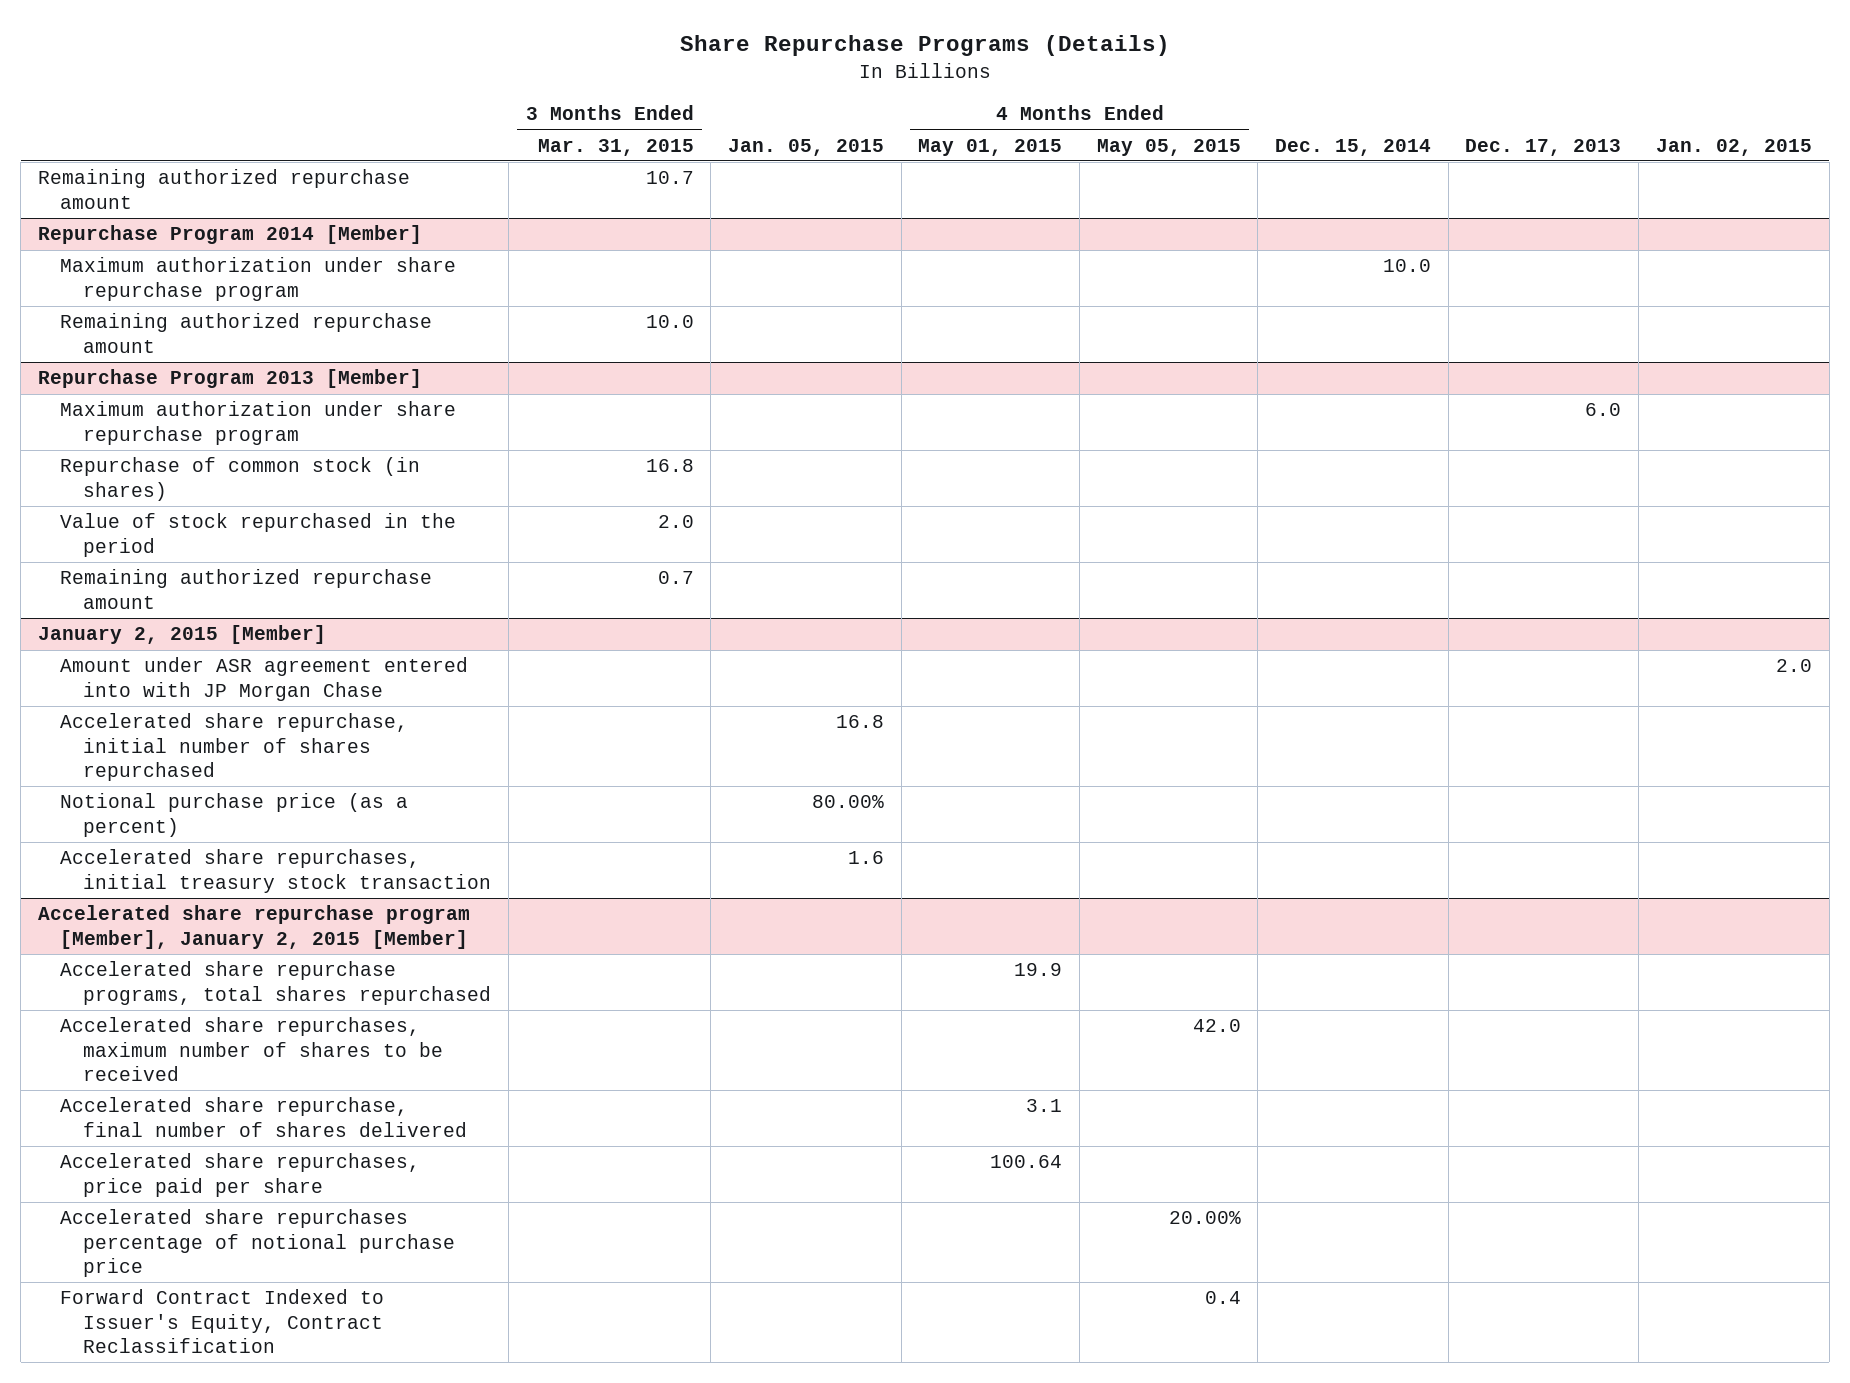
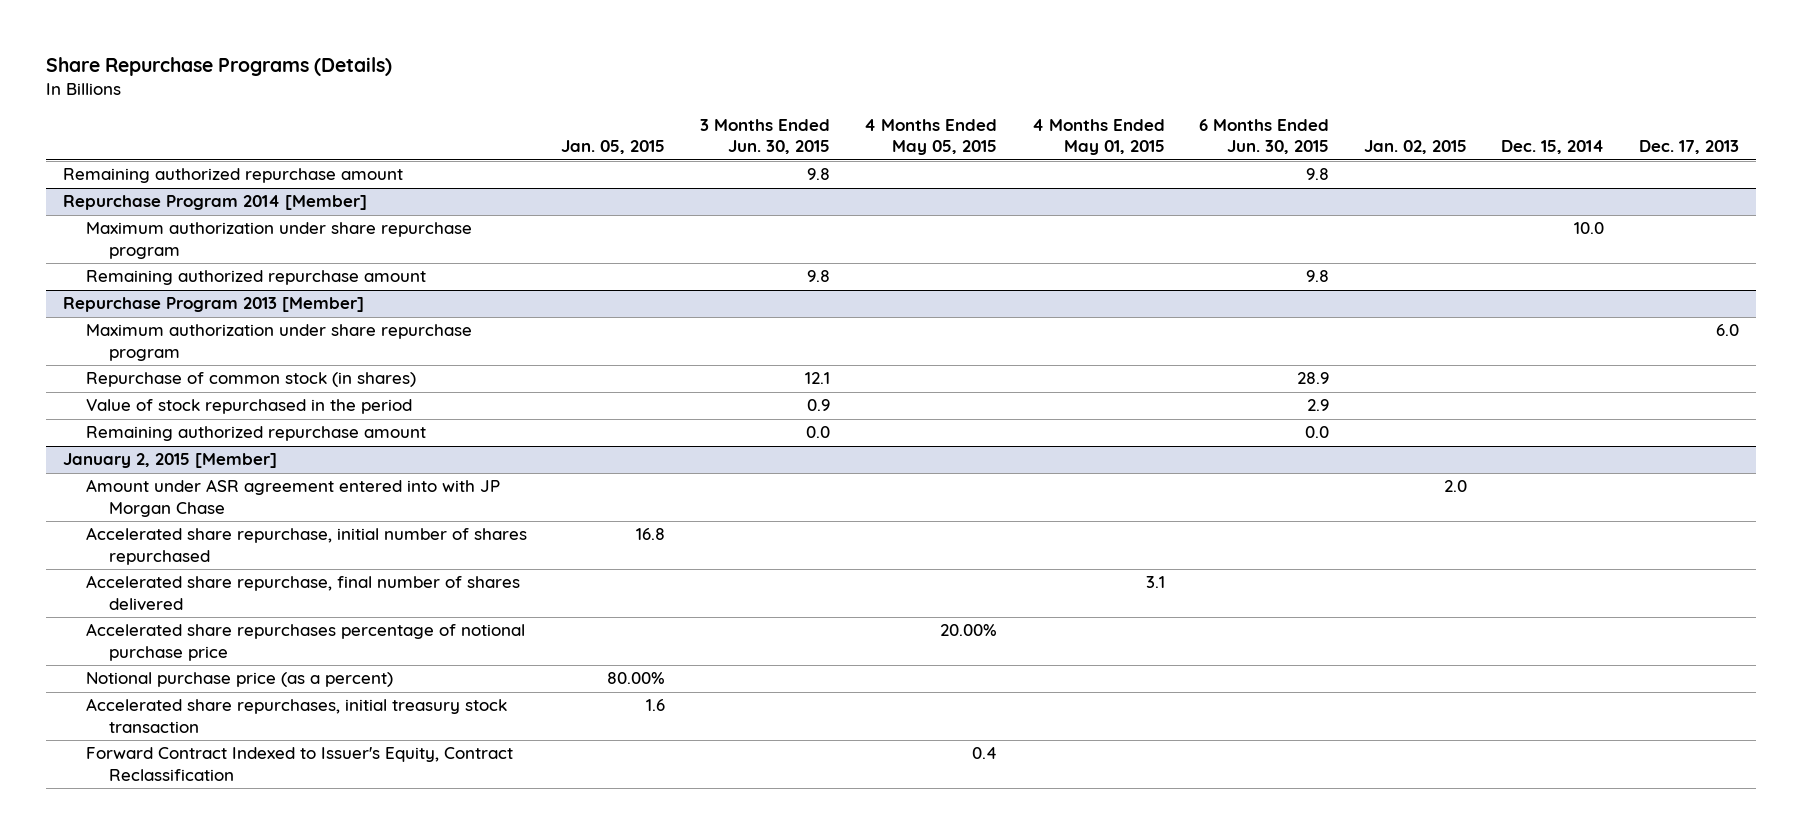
- | 3 Months Ended Mar. 31, 2015 | Jan. 05, 2015 | 4 Months Ended May 01, 2015 | 4 Months Ended May 05, 2015 | Dec. 15, 2014 | Dec. 17, 2013 | Jan. 02, 2015
+ | Jan. 05, 2015 | 3 Months Ended Jun. 30, 2015 | 4 Months Ended May 05, 2015 | 4 Months Ended May 01, 2015 | 6 Months Ended Jun. 30, 2015 | Jan. 02, 2015 | Dec. 15, 2014 | Dec. 17, 2013
@ January 2, 2015 [Member]
+ Accelerated share repurchase, final number of shares delivered | | | | 3.1 | | | |
+ Accelerated share repurchases percentage of notional purchase price | | | 20.00% | | | | |
- Accelerated share repurchase program [Member], January 2, 2015 [Member]
- Accelerated share repurchase programs, total shares repurchased | | | 19.9 | | | |
- Accelerated share repurchases, maximum number of shares to be received | | | | 42.0 | | |
- Accelerated share repurchase, final number of shares delivered | | | 3.1 | | | |
- Accelerated share repurchases, price paid per share | | | 100.64 | | | |
- Accelerated share repurchases percentage of notional purchase price | | | | 20.00% | | |
- Forward Contract Indexed to Issuer's Equity, Contract Reclassification | | | | 0.4 | | |
@ January 2, 2015 [Member]
+ Forward Contract Indexed to Issuer's Equity, Contract Reclassification | | | 0.4 | | | | |

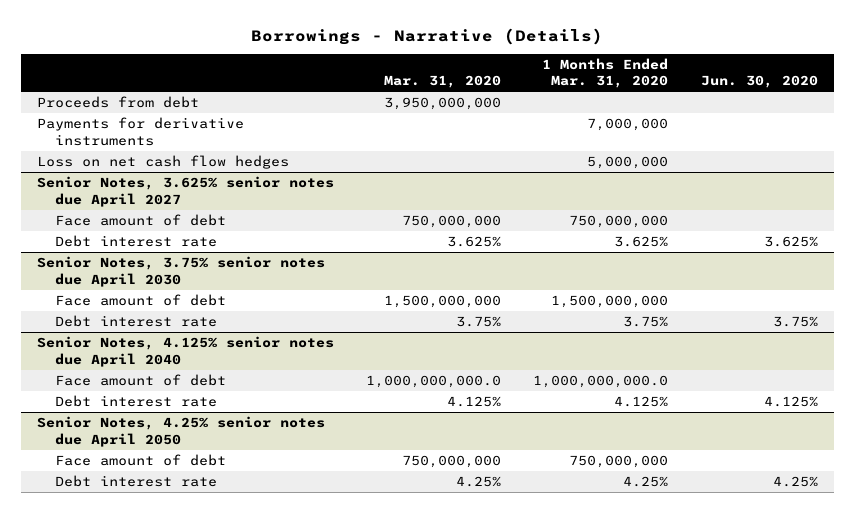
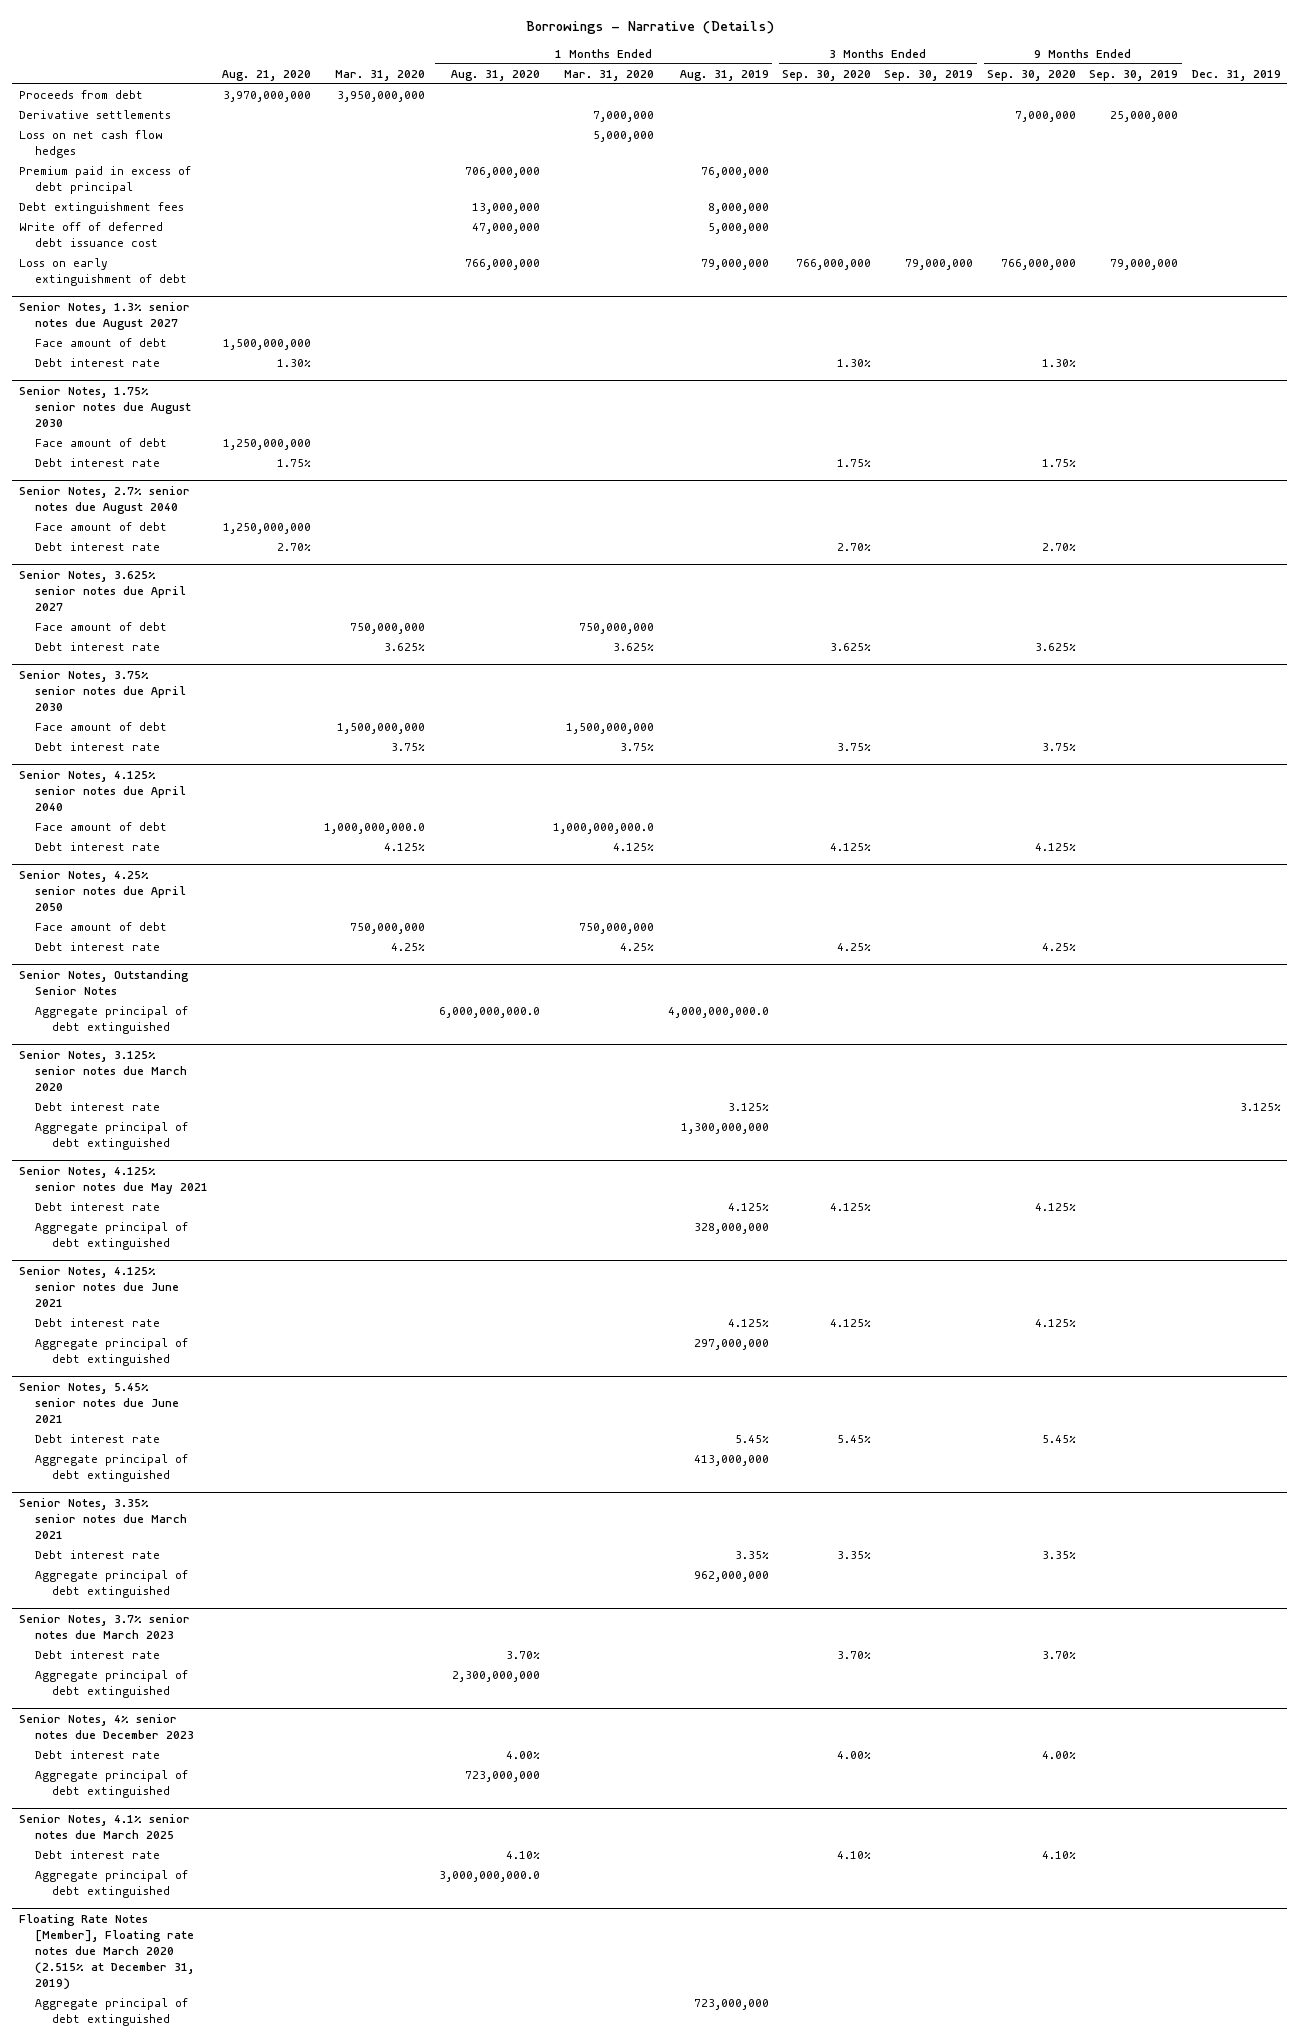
- | Mar. 31, 2020 | 1 Months Ended Mar. 31, 2020 | Jun. 30, 2020
+ | Aug. 21, 2020 | Mar. 31, 2020 | 1 Months Ended Aug. 31, 2020 | 1 Months Ended Mar. 31, 2020 | 1 Months Ended Aug. 31, 2019 | 3 Months Ended Sep. 30, 2020 | 3 Months Ended Sep. 30, 2019 | 9 Months Ended Sep. 30, 2020 | 9 Months Ended Sep. 30, 2019 | Dec. 31, 2019
- Payments for derivative instruments | | 7,000,000 |
+ Derivative settlements | | | | 7,000,000 | | | | 7,000,000 | 25,000,000 |
+ Premium paid in excess of debt principal | | | 706,000,000 | | 76,000,000 | | | | |
+ Debt extinguishment fees | | | 13,000,000 | | 8,000,000 | | | | |
+ Write off of deferred debt issuance cost | | | 47,000,000 | | 5,000,000 | | | | |
+ Loss on early extinguishment of debt | | | 766,000,000 | | 79,000,000 | 766,000,000 | 79,000,000 | 766,000,000 | 79,000,000 |
+ Senior Notes, 1.3% senior notes due August 2027
+ Face amount of debt | 1,500,000,000 | | | | | | | | |
+ Debt interest rate | 1.30% | | | | | 1.30% | | 1.30% | |
+ Senior Notes, 1.75% senior notes due August 2030
+ Face amount of debt | 1,250,000,000 | | | | | | | | |
+ Debt interest rate | 1.75% | | | | | 1.75% | | 1.75% | |
+ Senior Notes, 2.7% senior notes due August 2040
+ Face amount of debt | 1,250,000,000 | | | | | | | | |
+ Debt interest rate | 2.70% | | | | | 2.70% | | 2.70% | |
+ Senior Notes, Outstanding Senior Notes
+ Aggregate principal of debt extinguished | | | 6,000,000,000.0 | | 4,000,000,000.0 | | | | |
+ Senior Notes, 3.125% senior notes due March 2020
+ Debt interest rate | | | | | 3.125% | | | | | 3.125%
+ Aggregate principal of debt extinguished | | | | | 1,300,000,000 | | | | |
+ Senior Notes, 4.125% senior notes due May 2021
+ Debt interest rate | | | | | 4.125% | 4.125% | | 4.125% | |
+ Aggregate principal of debt extinguished | | | | | 328,000,000 | | | | |
+ Senior Notes, 4.125% senior notes due June 2021
+ Debt interest rate | | | | | 4.125% | 4.125% | | 4.125% | |
+ Aggregate principal of debt extinguished | | | | | 297,000,000 | | | | |
+ Senior Notes, 5.45% senior notes due June 2021
+ Debt interest rate | | | | | 5.45% | 5.45% | | 5.45% | |
+ Aggregate principal of debt extinguished | | | | | 413,000,000 | | | | |
+ Senior Notes, 3.35% senior notes due March 2021
+ Debt interest rate | | | | | 3.35% | 3.35% | | 3.35% | |
+ Aggregate principal of debt extinguished | | | | | 962,000,000 | | | | |
+ Senior Notes, 3.7% senior notes due March 2023
+ Debt interest rate | | | 3.70% | | | 3.70% | | 3.70% | |
+ Aggregate principal of debt extinguished | | | 2,300,000,000 | | | | | | |
+ Senior Notes, 4% senior notes due December 2023
+ Debt interest rate | | | 4.00% | | | 4.00% | | 4.00% | |
+ Aggregate principal of debt extinguished | | | 723,000,000 | | | | | | |
+ Senior Notes, 4.1% senior notes due March 2025
+ Debt interest rate | | | 4.10% | | | 4.10% | | 4.10% | |
+ Aggregate principal of debt extinguished | | | 3,000,000,000.0 | | | | | | |
+ Floating Rate Notes [Member], Floating rate notes due March 2020 (2.515% at December 31, 2019)
+ Aggregate principal of debt extinguished | | | | | 723,000,000 | | | | |

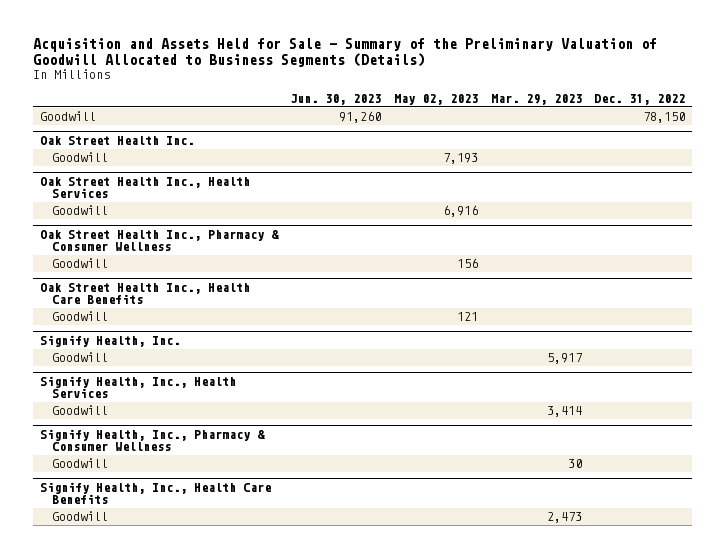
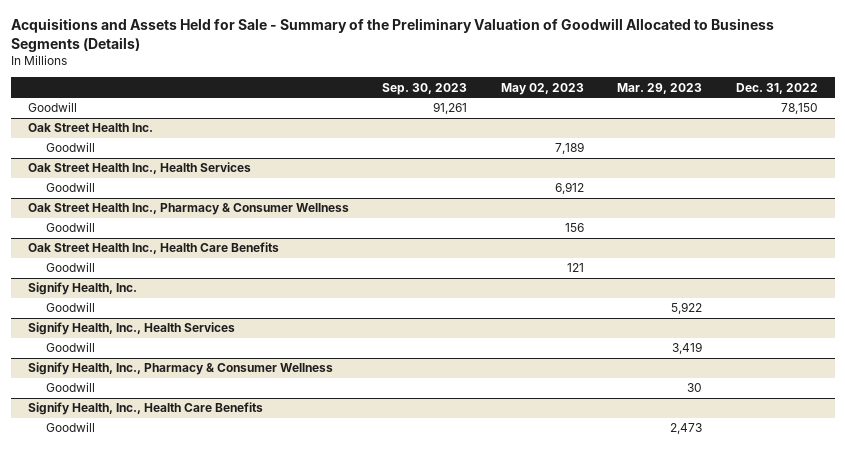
- Acquisition and Assets Held for Sale - Summary of the Preliminary Valuation of Goodwill Allocated to Business Segments (Details)
+ Acquisitions and Assets Held for Sale - Summary of the Preliminary Valuation of Goodwill Allocated to Business Segments (Details)
- | Jun. 30, 2023 | May 02, 2023 | Mar. 29, 2023 | Dec. 31, 2022
+ | Sep. 30, 2023 | May 02, 2023 | Mar. 29, 2023 | Dec. 31, 2022
@ Oak Street Health Inc.
- Goodwill | | 7,193 | |
+ Goodwill | | 7,189 | |
@ Oak Street Health Inc., Health Services
- Goodwill | | 6,916 | |
+ Goodwill | | 6,912 | |
@ Signify Health, Inc.
- Goodwill | | | 5,917 |
+ Goodwill | | | 5,922 |
@ Signify Health, Inc., Health Services
- Goodwill | | | 3,414 |
+ Goodwill | | | 3,419 |

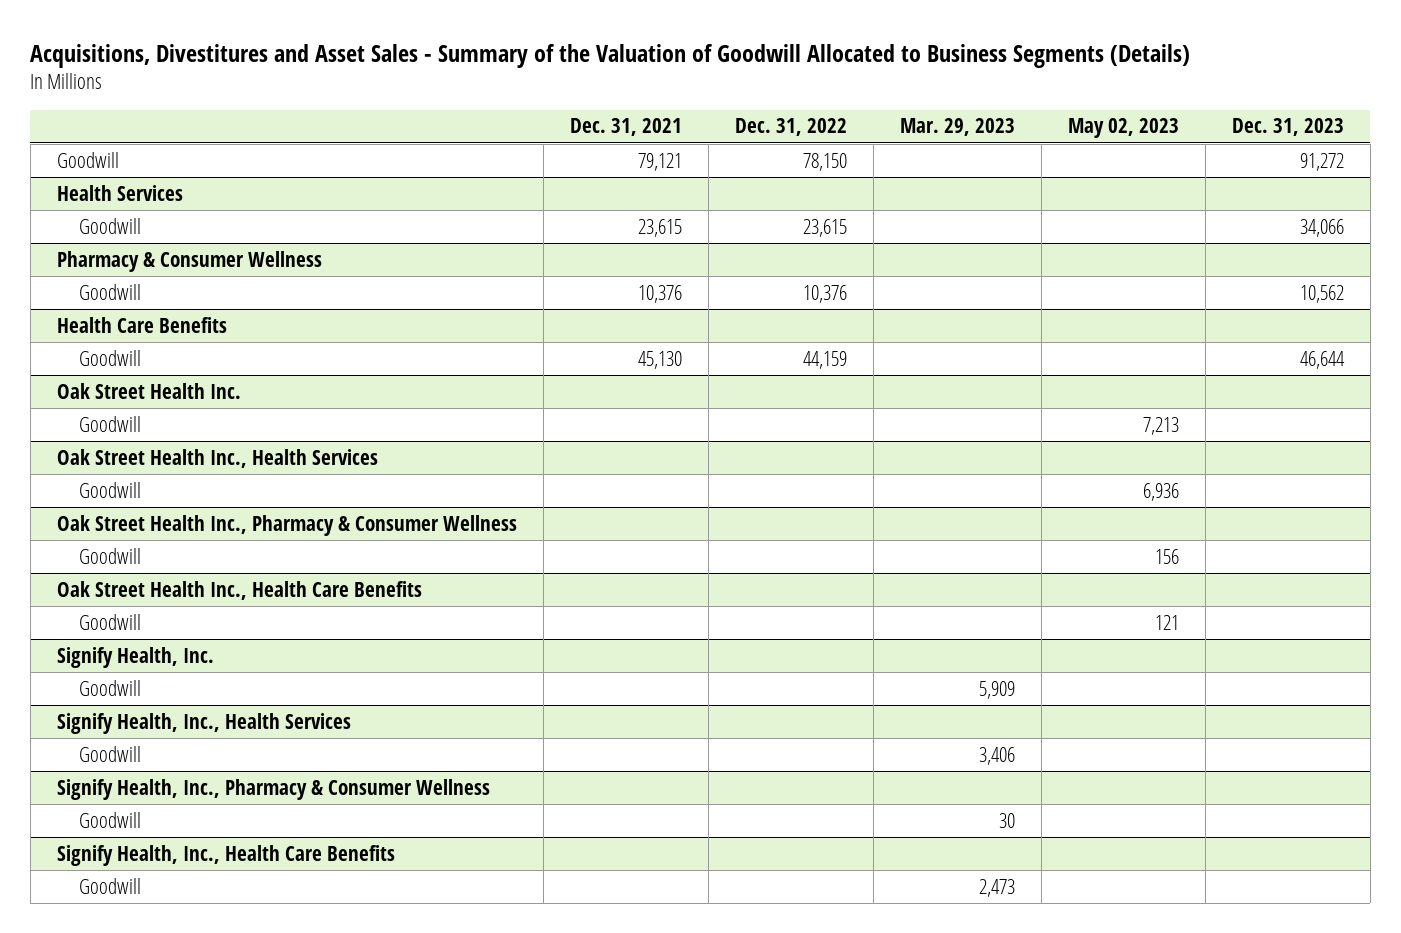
- Acquisitions and Assets Held for Sale - Summary of the Preliminary Valuation of Goodwill Allocated to Business Segments (Details)
+ Acquisitions, Divestitures and Asset Sales - Summary of the Valuation of Goodwill Allocated to Business Segments (Details)
- | Sep. 30, 2023 | May 02, 2023 | Mar. 29, 2023 | Dec. 31, 2022
+ | Dec. 31, 2021 | Dec. 31, 2022 | Mar. 29, 2023 | May 02, 2023 | Dec. 31, 2023
+ Health Services
+ Goodwill | 23,615 | 23,615 | | | 34,066
+ Pharmacy & Consumer Wellness
+ Goodwill | 10,376 | 10,376 | | | 10,562
+ Health Care Benefits
+ Goodwill | 45,130 | 44,159 | | | 46,644
@ Oak Street Health Inc.
- Goodwill | | 7,189 | |
+ Goodwill | | | | 7,213 |
@ Oak Street Health Inc., Health Services
- Goodwill | | 6,912 | |
+ Goodwill | | | | 6,936 |
@ Signify Health, Inc.
- Goodwill | | | 5,922 |
+ Goodwill | | | 5,909 | |
@ Signify Health, Inc., Health Services
- Goodwill | | | 3,419 |
+ Goodwill | | | 3,406 | |

